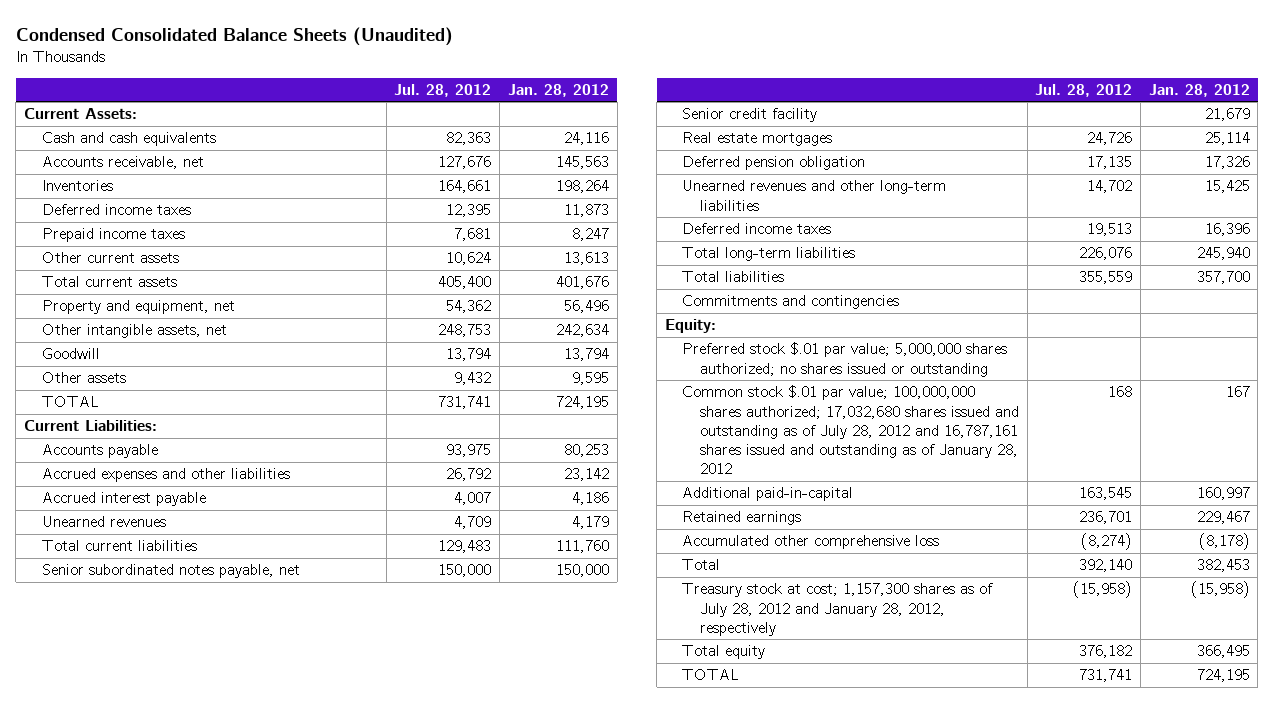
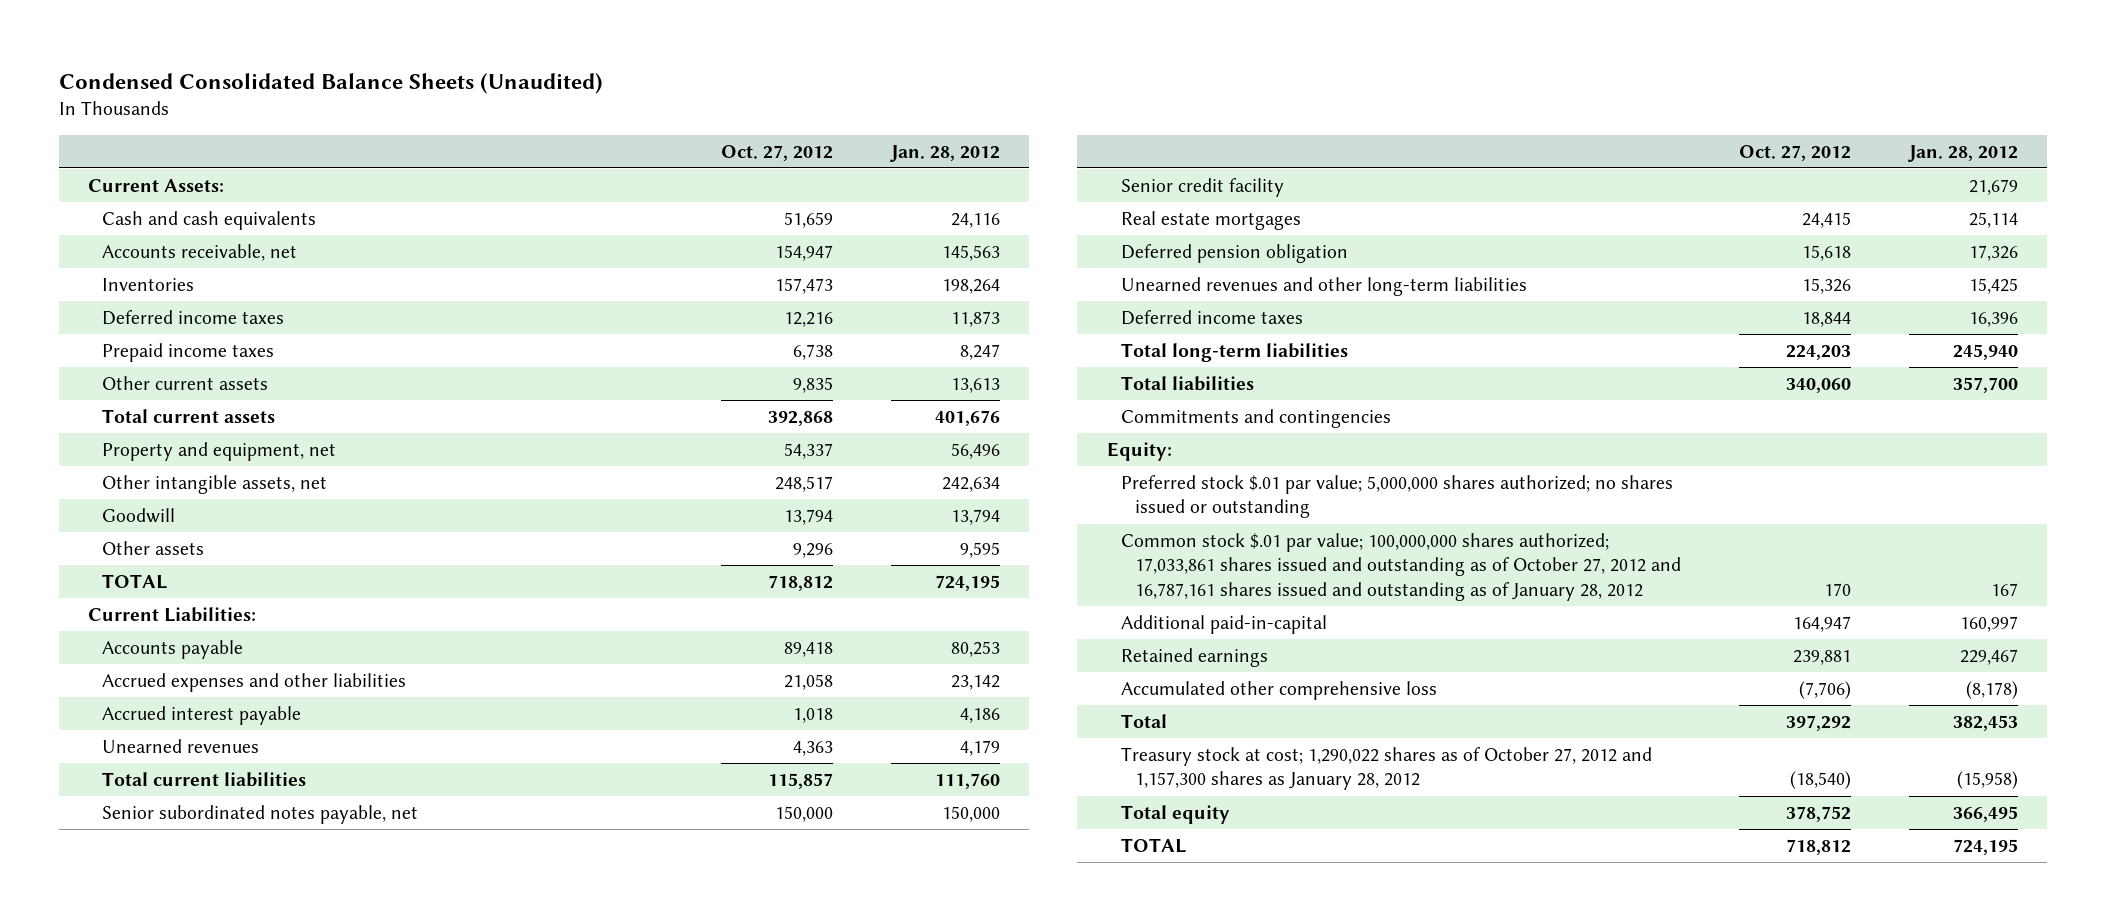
- | Jul. 28, 2012 | Jan. 28, 2012
+ | Oct. 27, 2012 | Jan. 28, 2012
- Common stock $.01 par value; 100,000,000 shares authorized; 17,032,680 shares issued and outstanding as of July 28, 2012 and 16,787,161 shares issued and outstanding as of January 28, 2012 | 168 | 167
+ Common stock $.01 par value; 100,000,000 shares authorized; 17,033,861 shares issued and outstanding as of October 27, 2012 and 16,787,161 shares issued and outstanding as of January 28, 2012 | 170 | 167
- Treasury stock at cost; 1,157,300 shares as of July 28, 2012 and January 28, 2012, respectively | (15,958) | (15,958)
+ Treasury stock at cost; 1,290,022 shares as of October 27, 2012 and 1,157,300 shares as January 28, 2012 | (18,540) | (15,958)

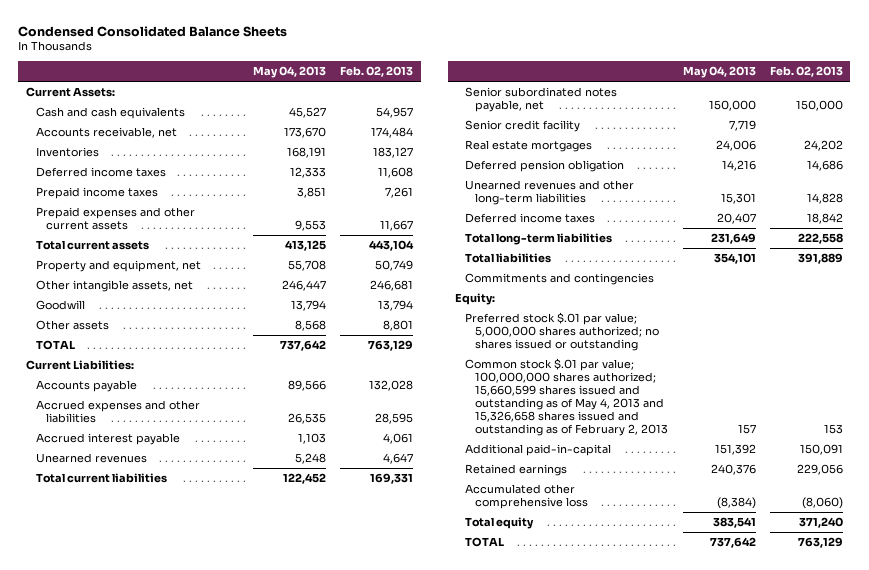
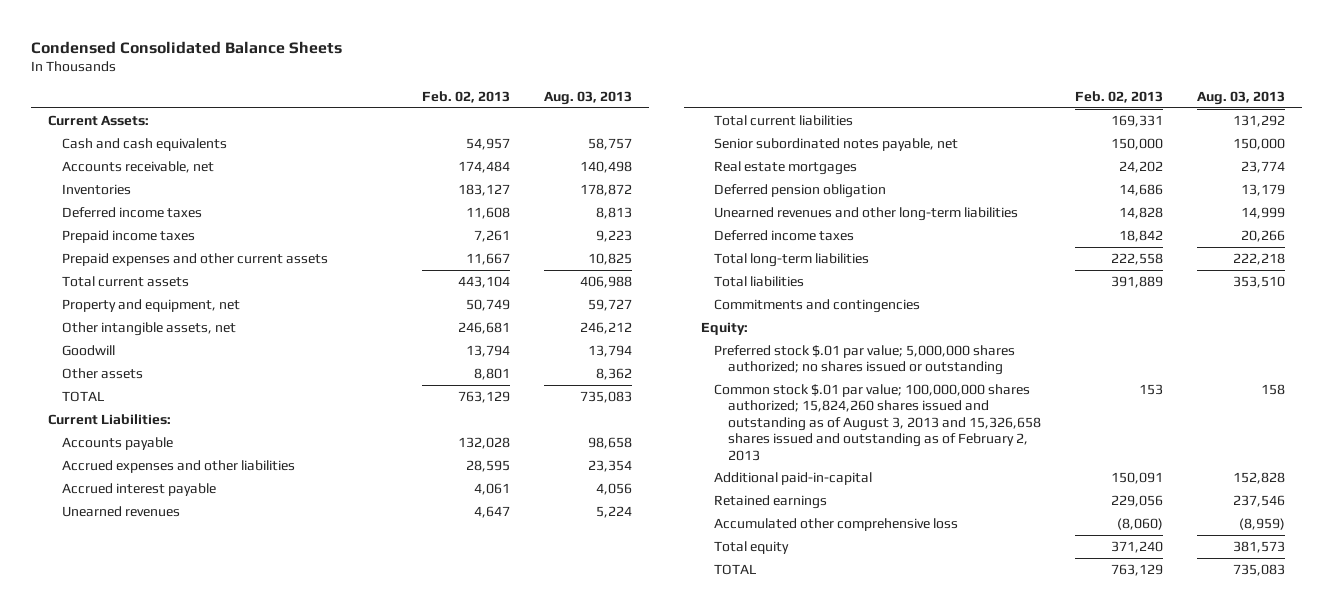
- | May 04, 2013 | Feb. 02, 2013
+ | Feb. 02, 2013 | Aug. 03, 2013
- Senior credit facility | 7,719 |
- Common stock $.01 par value; 100,000,000 shares authorized; 15,660,599 shares issued and outstanding as of May 4, 2013 and 15,326,658 shares issued and outstanding as of February 2, 2013 | 157 | 153
+ Common stock $.01 par value; 100,000,000 shares authorized; 15,824,260 shares issued and outstanding as of August 3, 2013 and 15,326,658 shares issued and outstanding as of February 2, 2013 | 153 | 158

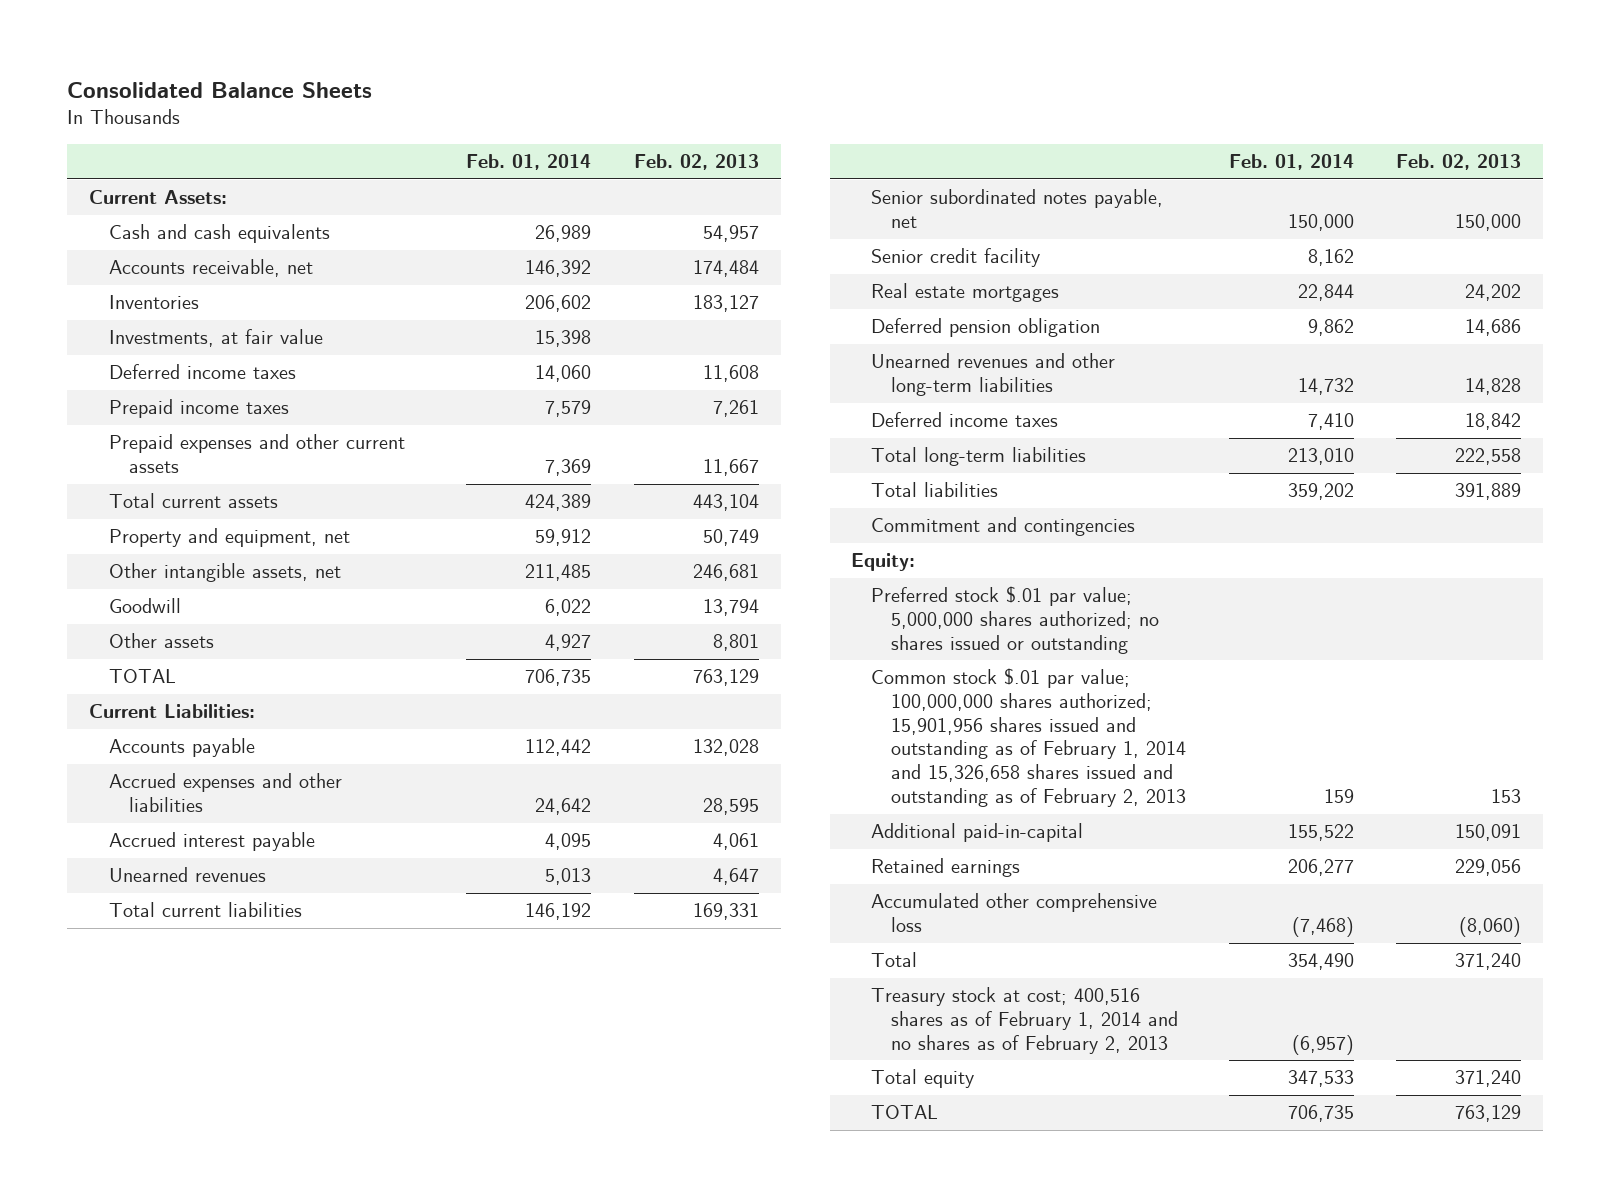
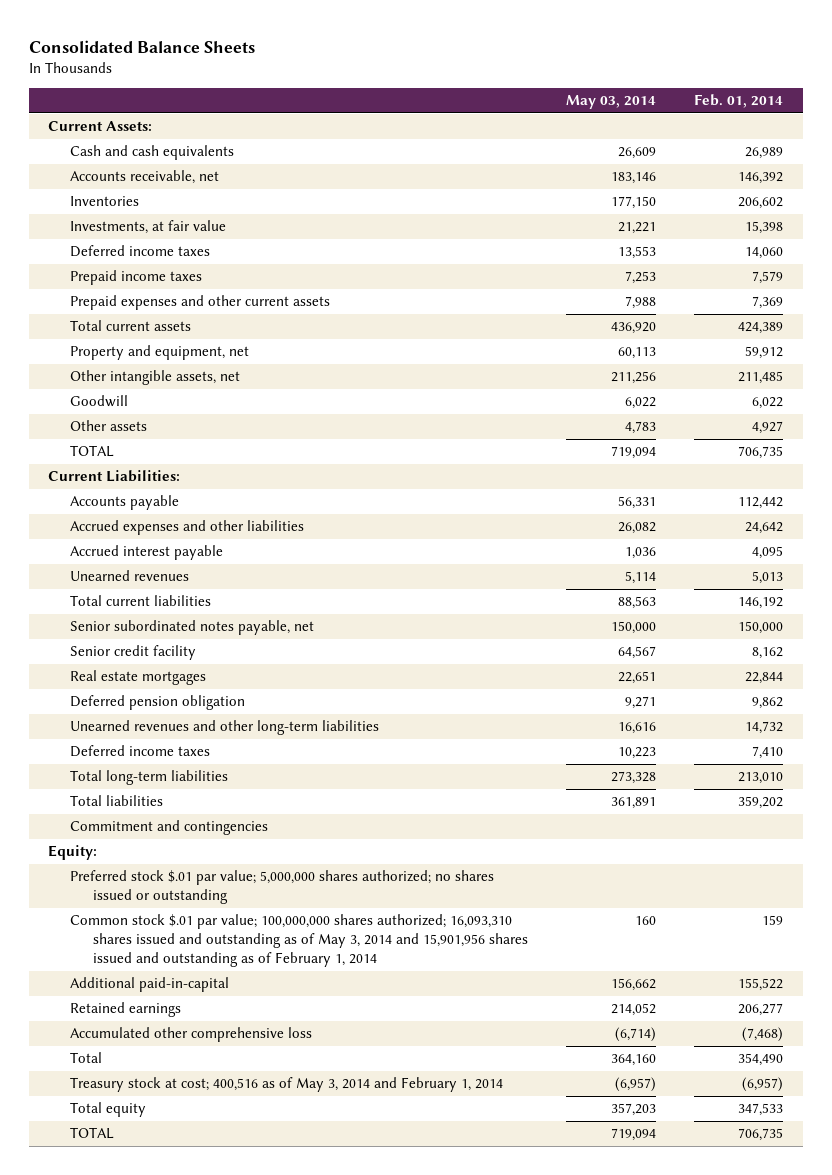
- | Feb. 01, 2014 | Feb. 02, 2013
+ | May 03, 2014 | Feb. 01, 2014
- Common stock $.01 par value; 100,000,000 shares authorized; 15,901,956 shares issued and outstanding as of February 1, 2014 and 15,326,658 shares issued and outstanding as of February 2, 2013 | 159 | 153
+ Common stock $.01 par value; 100,000,000 shares authorized; 16,093,310 shares issued and outstanding as of May 3, 2014 and 15,901,956 shares issued and outstanding as of February 1, 2014 | 160 | 159
- Treasury stock at cost; 400,516 shares as of February 1, 2014 and no shares as of February 2, 2013 | (6,957) |
+ Treasury stock at cost; 400,516 as of May 3, 2014 and February 1, 2014 | (6,957) | (6,957)

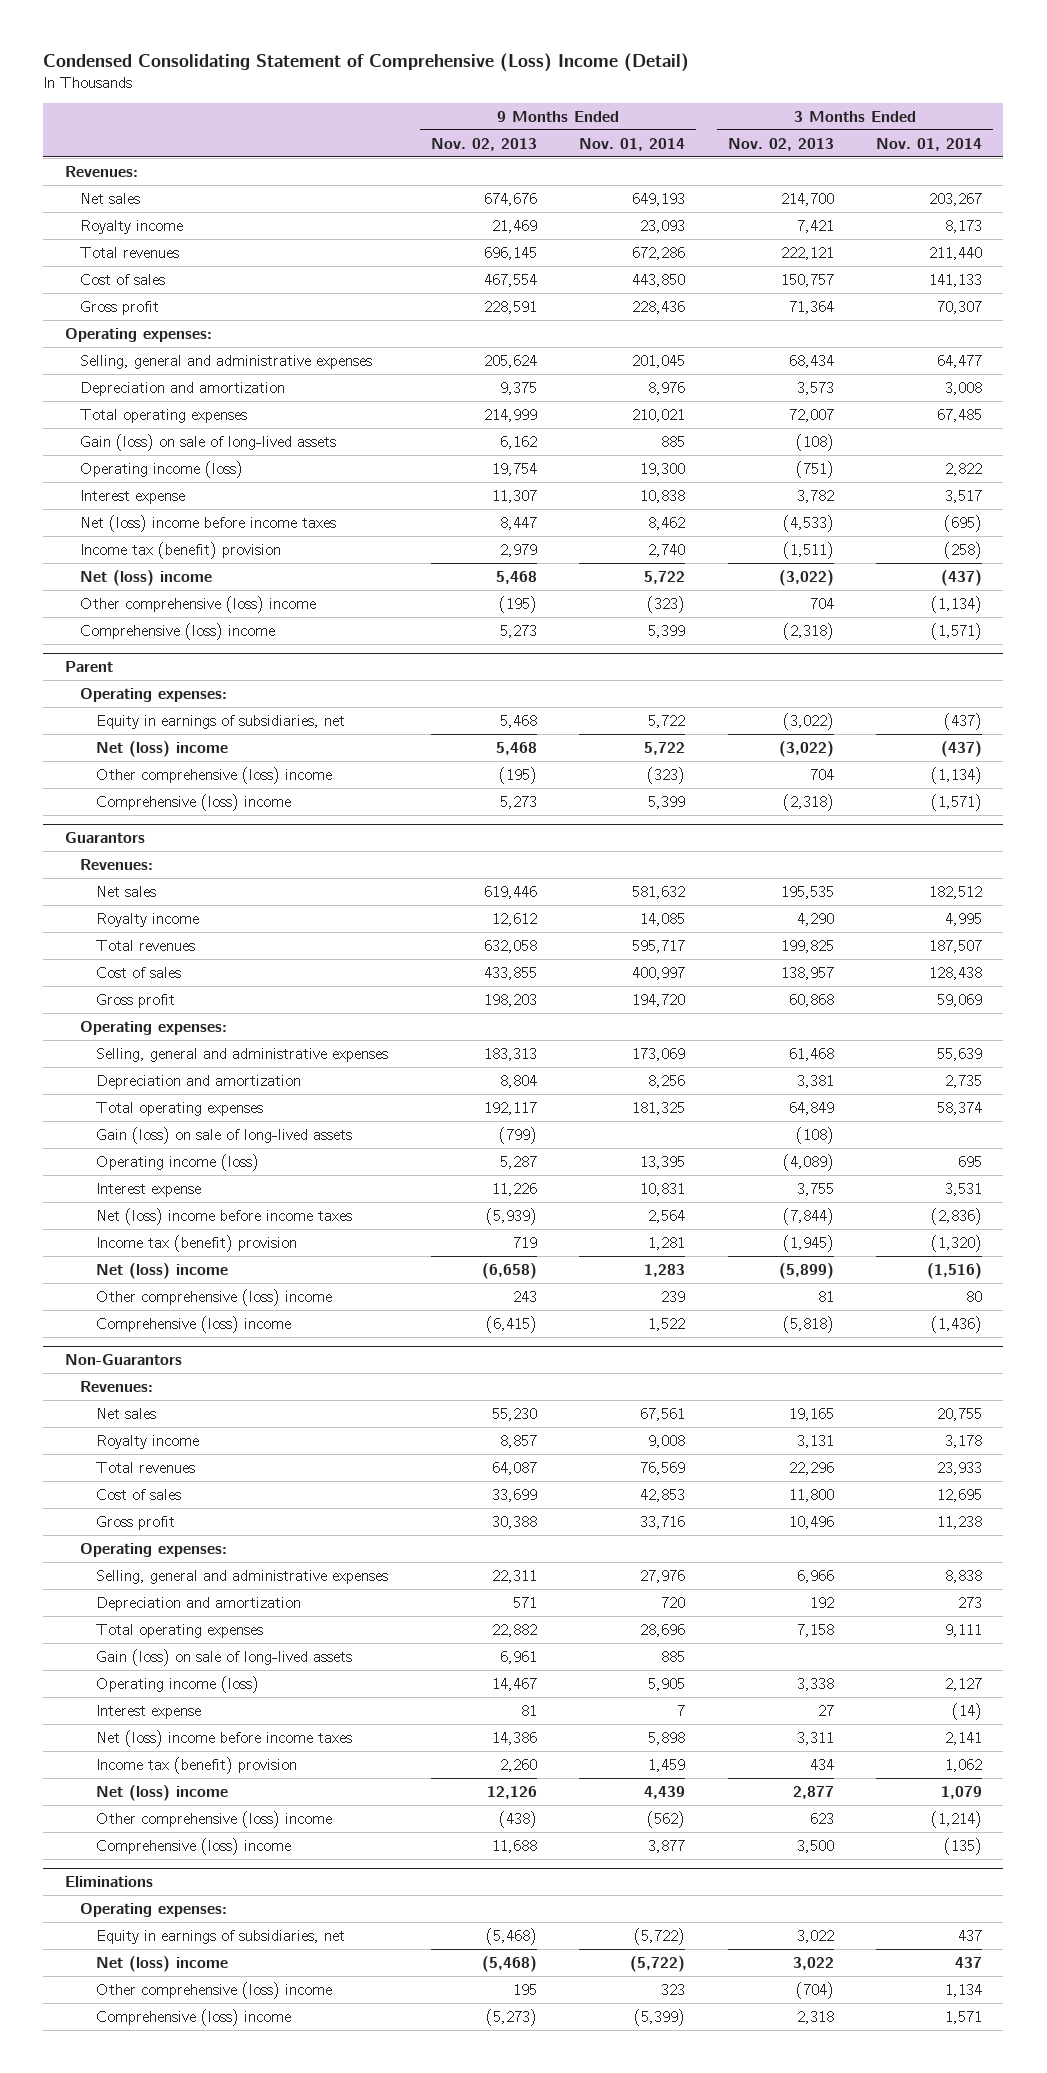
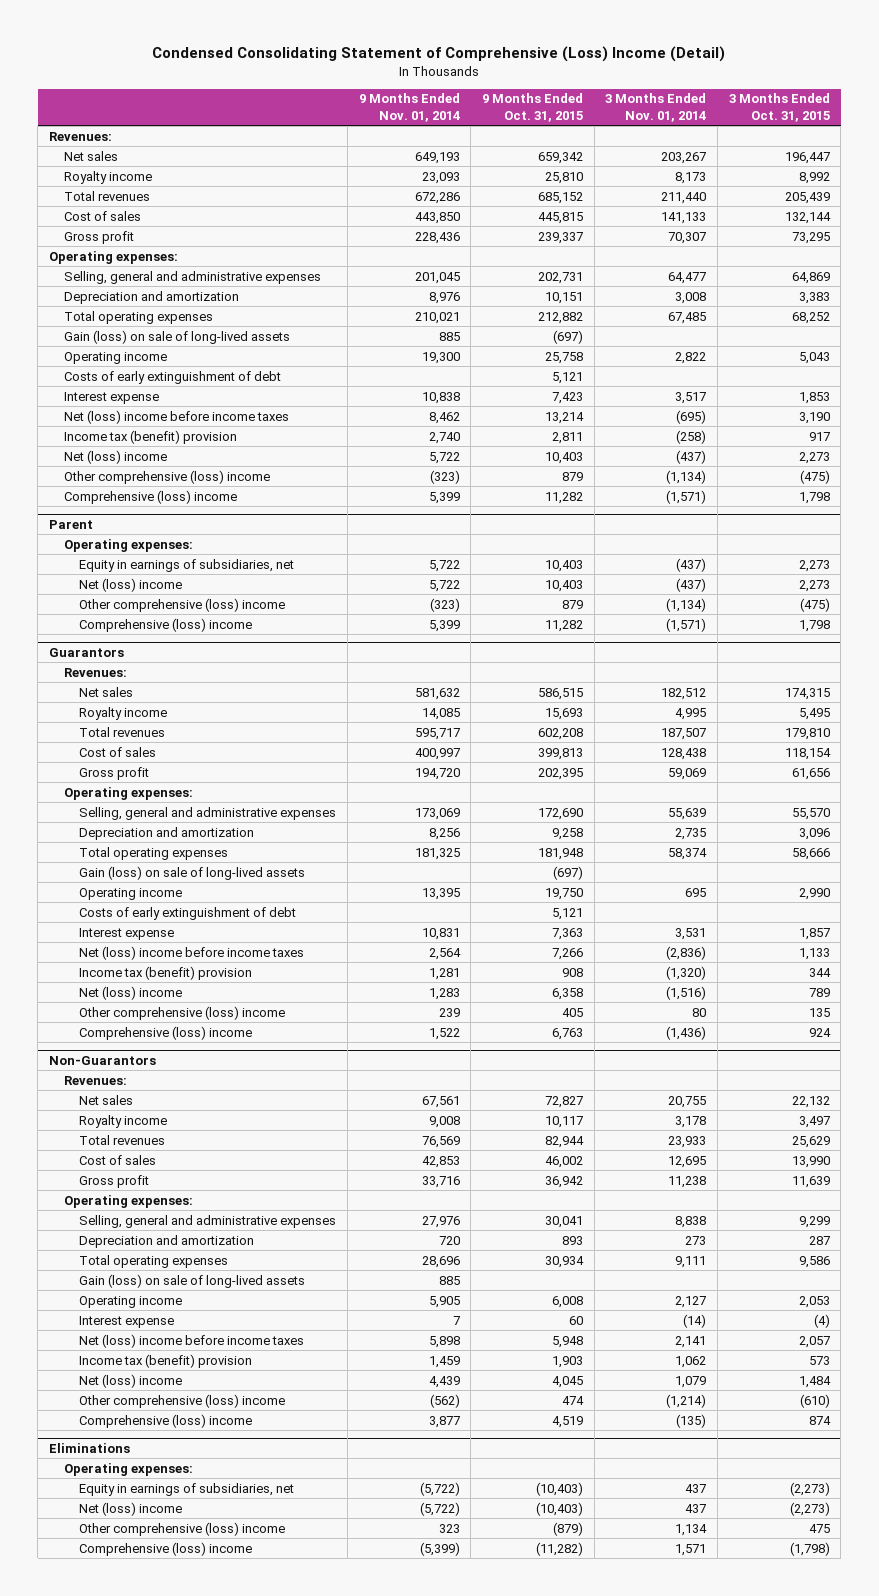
- | 9 Months Ended Nov. 02, 2013 | 9 Months Ended Nov. 01, 2014 | 3 Months Ended Nov. 02, 2013 | 3 Months Ended Nov. 01, 2014
+ | 9 Months Ended Nov. 01, 2014 | 9 Months Ended Oct. 31, 2015 | 3 Months Ended Nov. 01, 2014 | 3 Months Ended Oct. 31, 2015
- Operating income (loss) | 19,754 | 19,300 | (751) | 2,822
+ Operating income | 19,300 | 25,758 | 2,822 | 5,043
+ Costs of early extinguishment of debt | | 5,121 | |
@ Guarantors
- Operating income (loss) | 5,287 | 13,395 | (4,089) | 695
+ Operating income | 13,395 | 19,750 | 695 | 2,990
+ Costs of early extinguishment of debt | | 5,121 | |
@ Non-Guarantors
- Operating income (loss) | 14,467 | 5,905 | 3,338 | 2,127
+ Operating income | 5,905 | 6,008 | 2,127 | 2,053

